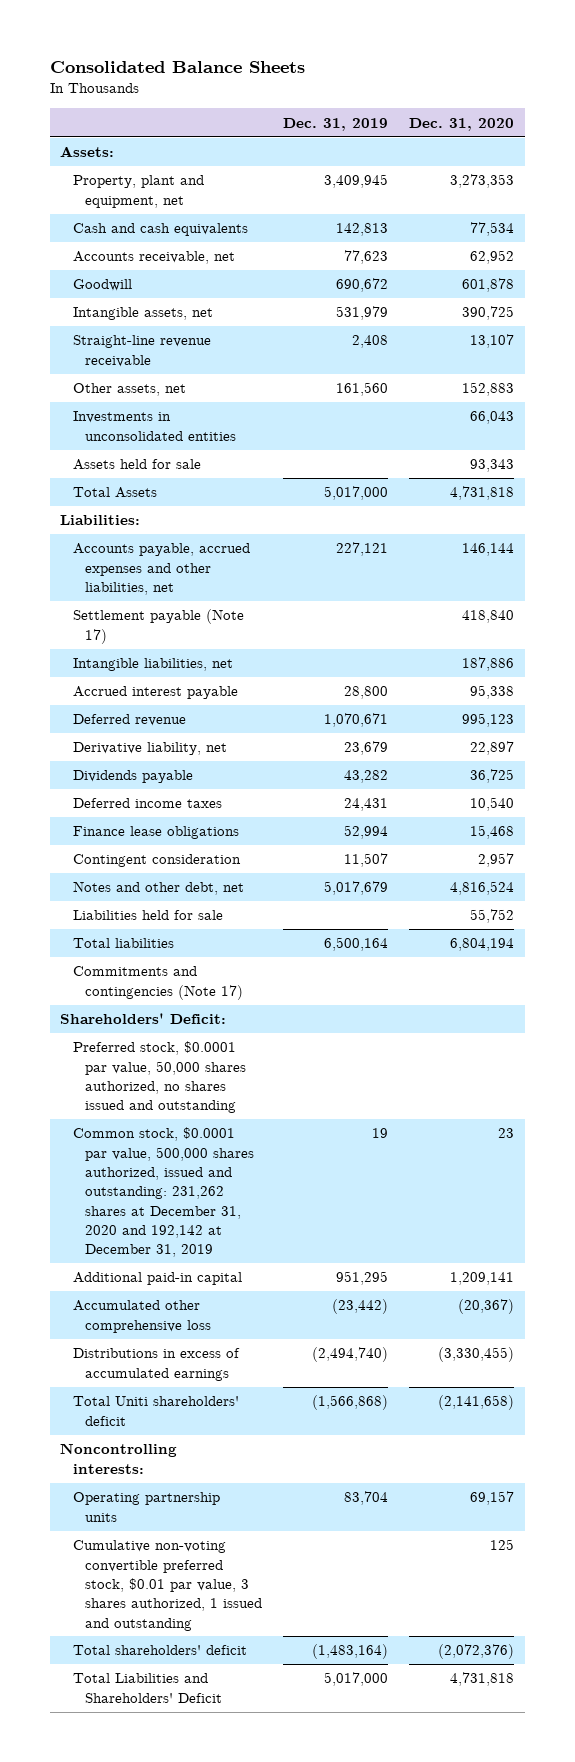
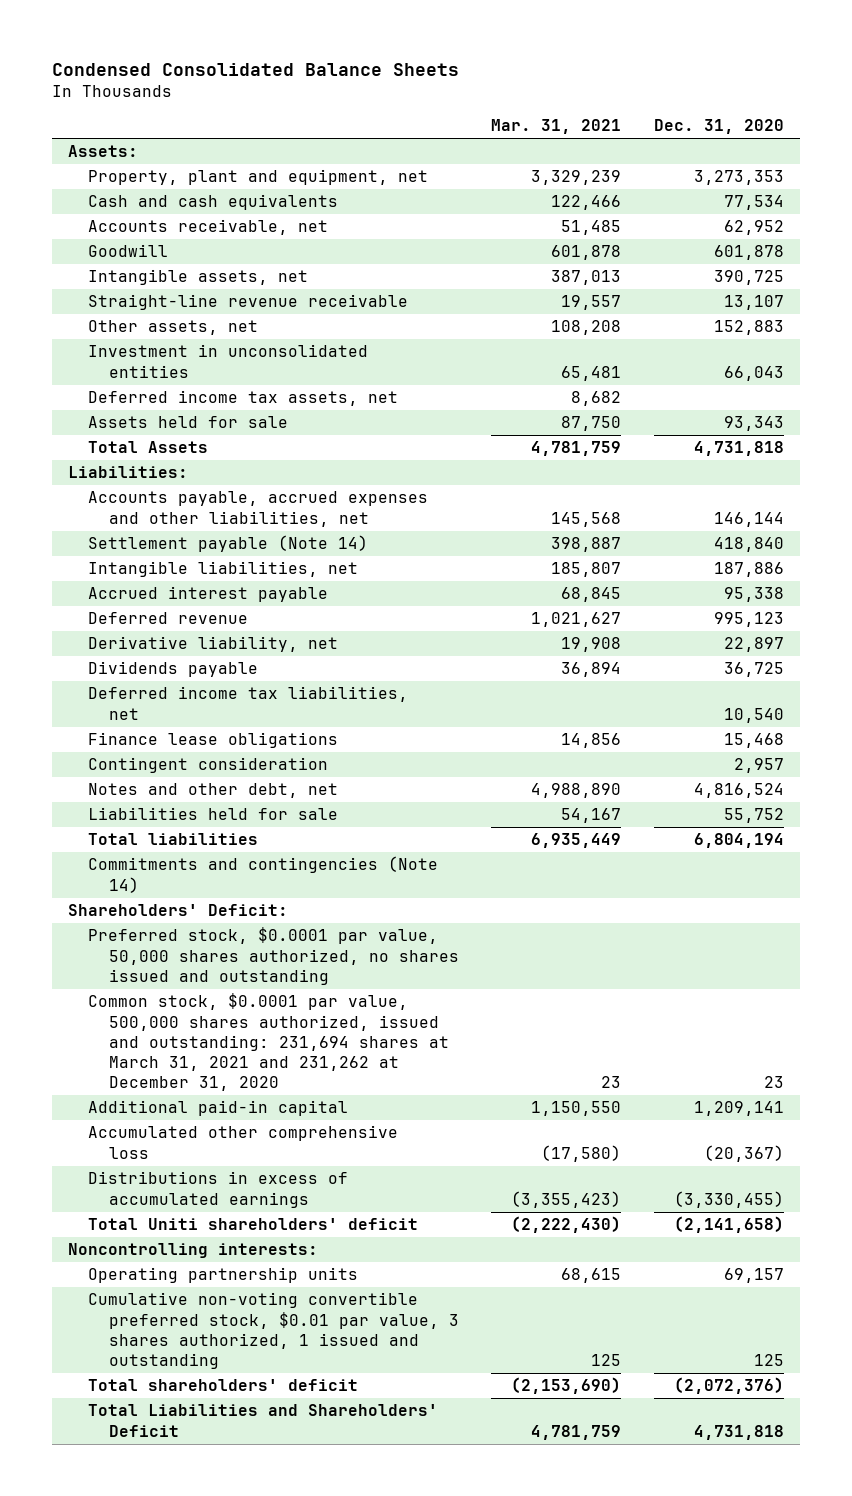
- Consolidated Balance Sheets
+ Condensed Consolidated Balance Sheets
- | Dec. 31, 2019 | Dec. 31, 2020
+ | Mar. 31, 2021 | Dec. 31, 2020
- Investments in unconsolidated entities | | 66,043
+ Investment in unconsolidated entities | 65,481 | 66,043
+ Deferred income tax assets, net | 8,682 |
- Settlement payable (Note 17) | | 418,840
+ Settlement payable (Note 14) | 398,887 | 418,840
- Deferred income taxes | 24,431 | 10,540
+ Deferred income tax liabilities, net | | 10,540
- Commitments and contingencies (Note 17)
+ Commitments and contingencies (Note 14)
- Common stock, $0.0001 par value, 500,000 shares authorized, issued and outstanding: 231,262 shares at December 31, 2020 and 192,142 at December 31, 2019 | 19 | 23
+ Common stock, $0.0001 par value, 500,000 shares authorized, issued and outstanding: 231,694 shares at March 31, 2021 and 231,262 at December 31, 2020 | 23 | 23

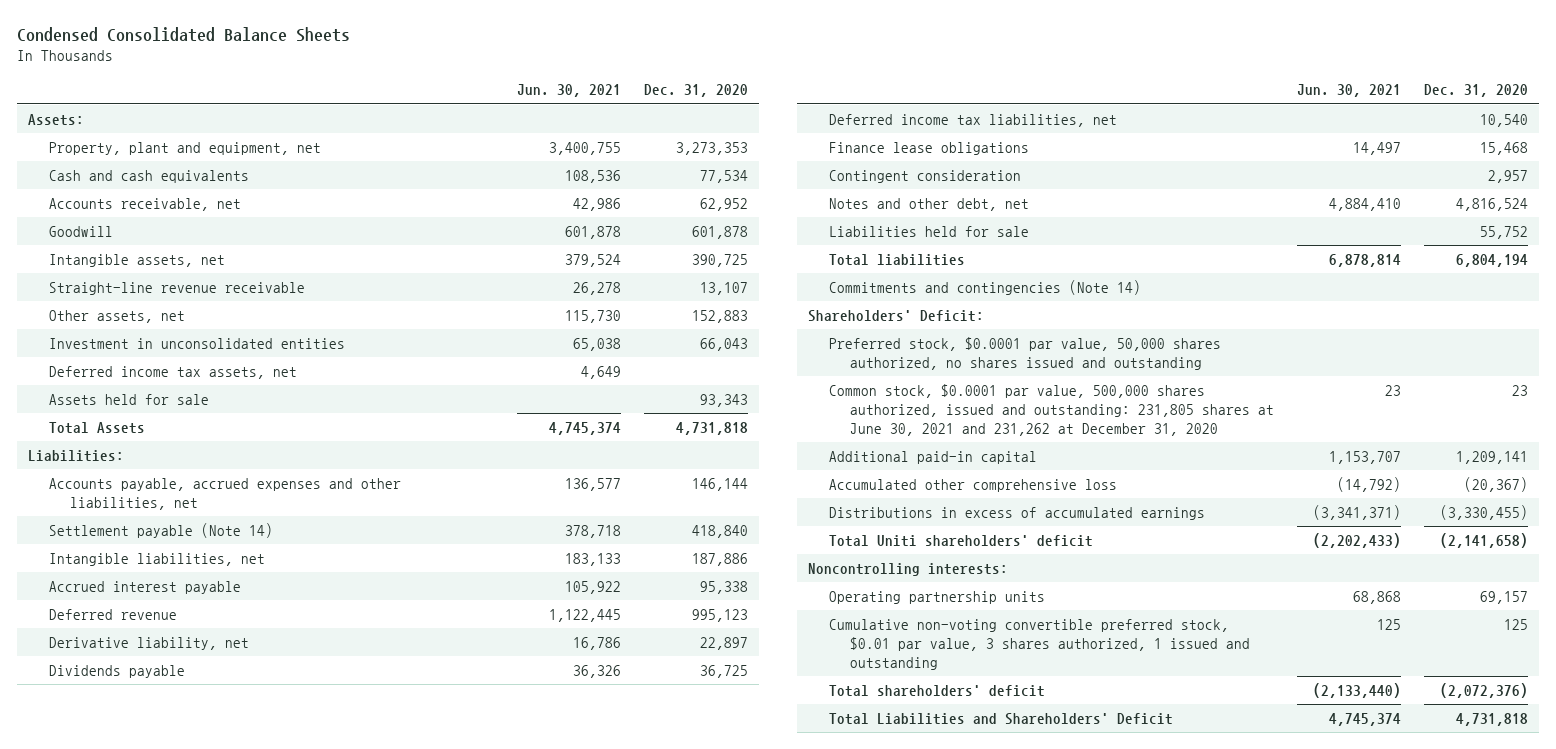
- | Mar. 31, 2021 | Dec. 31, 2020
+ | Jun. 30, 2021 | Dec. 31, 2020
- Common stock, $0.0001 par value, 500,000 shares authorized, issued and outstanding: 231,694 shares at March 31, 2021 and 231,262 at December 31, 2020 | 23 | 23
+ Common stock, $0.0001 par value, 500,000 shares authorized, issued and outstanding: 231,805 shares at June 30, 2021 and 231,262 at December 31, 2020 | 23 | 23

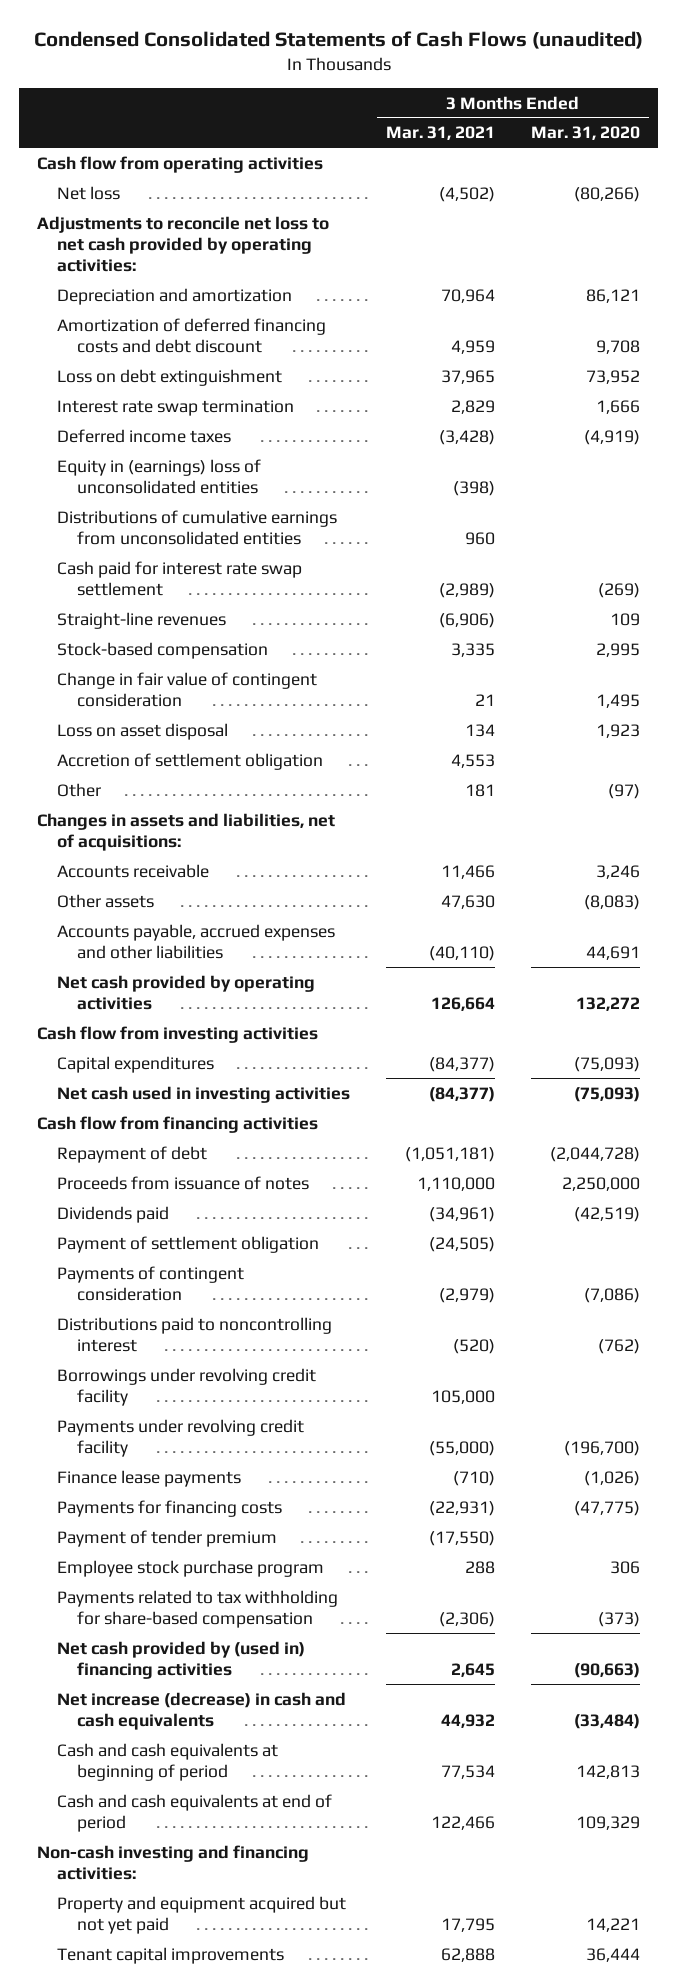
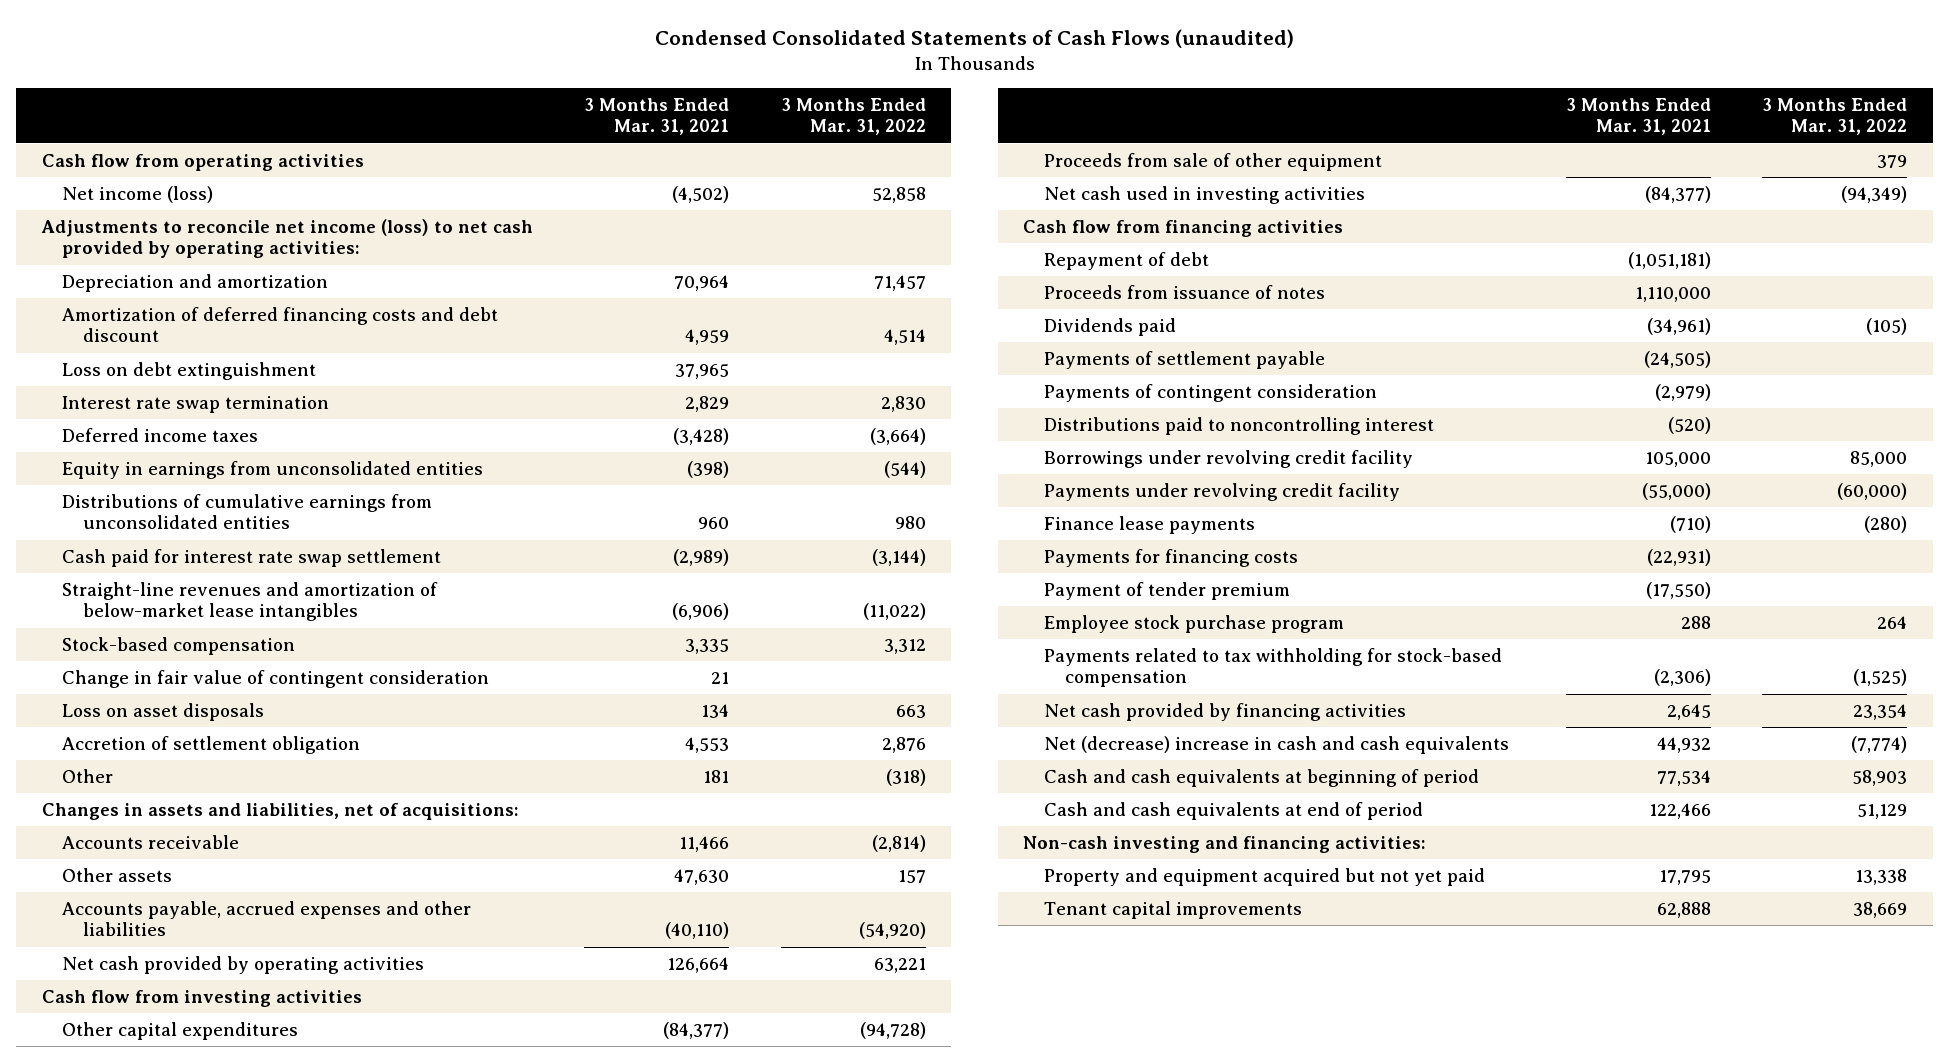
- | 3 Months Ended Mar. 31, 2021 | 3 Months Ended Mar. 31, 2020
+ | 3 Months Ended Mar. 31, 2021 | 3 Months Ended Mar. 31, 2022
- Net loss | (4,502) | (80,266)
- Adjustments to reconcile net loss to net cash provided by operating activities:
+ Net income (loss) | (4,502) | 52,858
+ Adjustments to reconcile net income (loss) to net cash provided by operating activities:
- Equity in (earnings) loss of unconsolidated entities | (398) |
+ Equity in earnings from unconsolidated entities | (398) | (544)
- Straight-line revenues | (6,906) | 109
+ Straight-line revenues and amortization of below-market lease intangibles | (6,906) | (11,022)
- Loss on asset disposal | 134 | 1,923
+ Loss on asset disposals | 134 | 663
- Capital expenditures | (84,377) | (75,093)
+ Other capital expenditures | (84,377) | (94,728)
+ Proceeds from sale of other equipment | | 379
- Payment of settlement obligation | (24,505) |
+ Payments of settlement payable | (24,505) |
- Payments related to tax withholding for share-based compensation | (2,306) | (373)
- Net cash provided by (used in) financing activities | 2,645 | (90,663)
- Net increase (decrease) in cash and cash equivalents | 44,932 | (33,484)
+ Payments related to tax withholding for stock-based compensation | (2,306) | (1,525)
+ Net cash provided by financing activities | 2,645 | 23,354
+ Net (decrease) increase in cash and cash equivalents | 44,932 | (7,774)

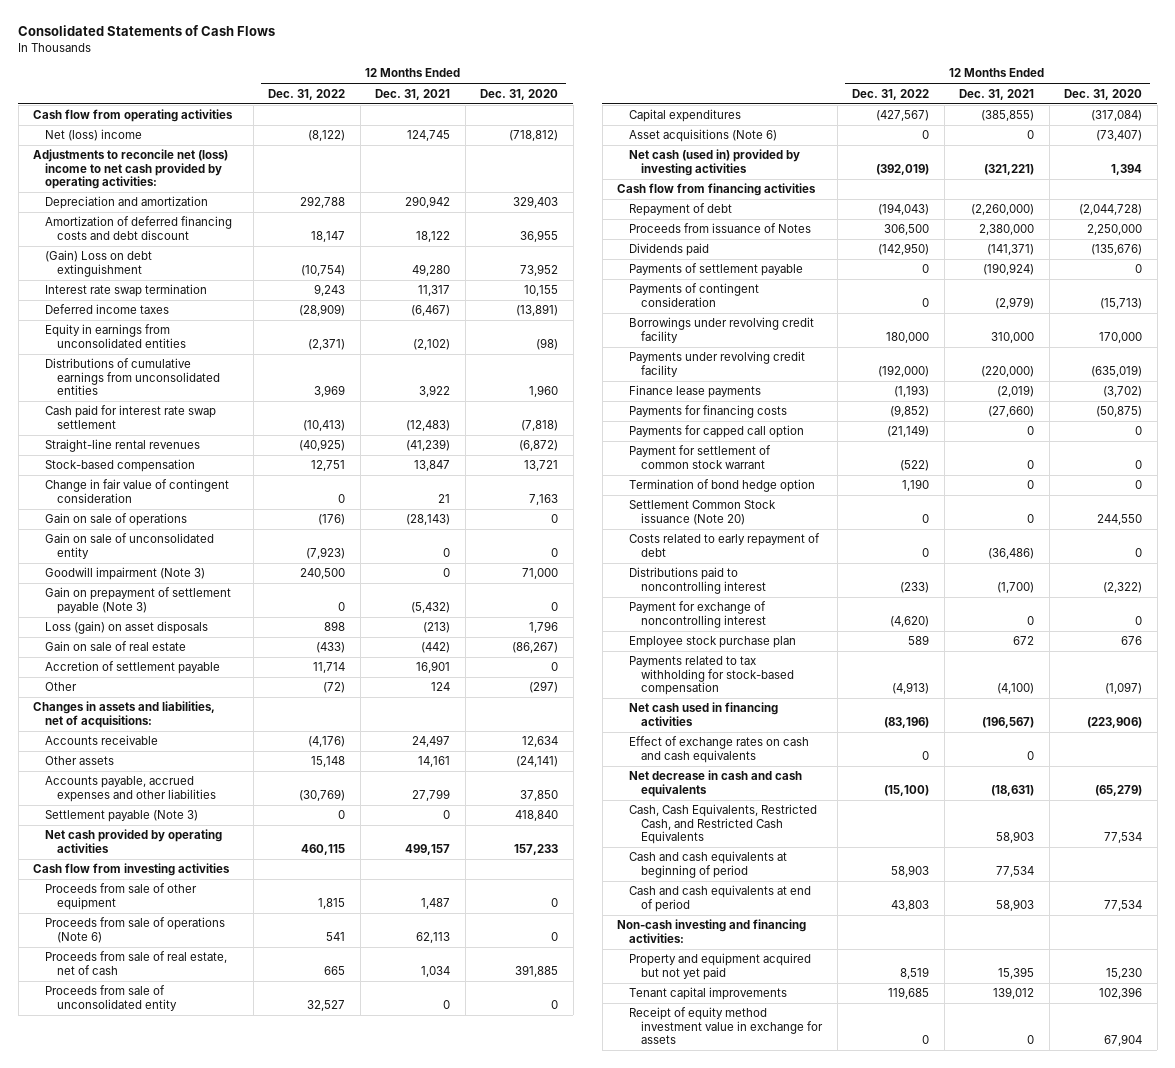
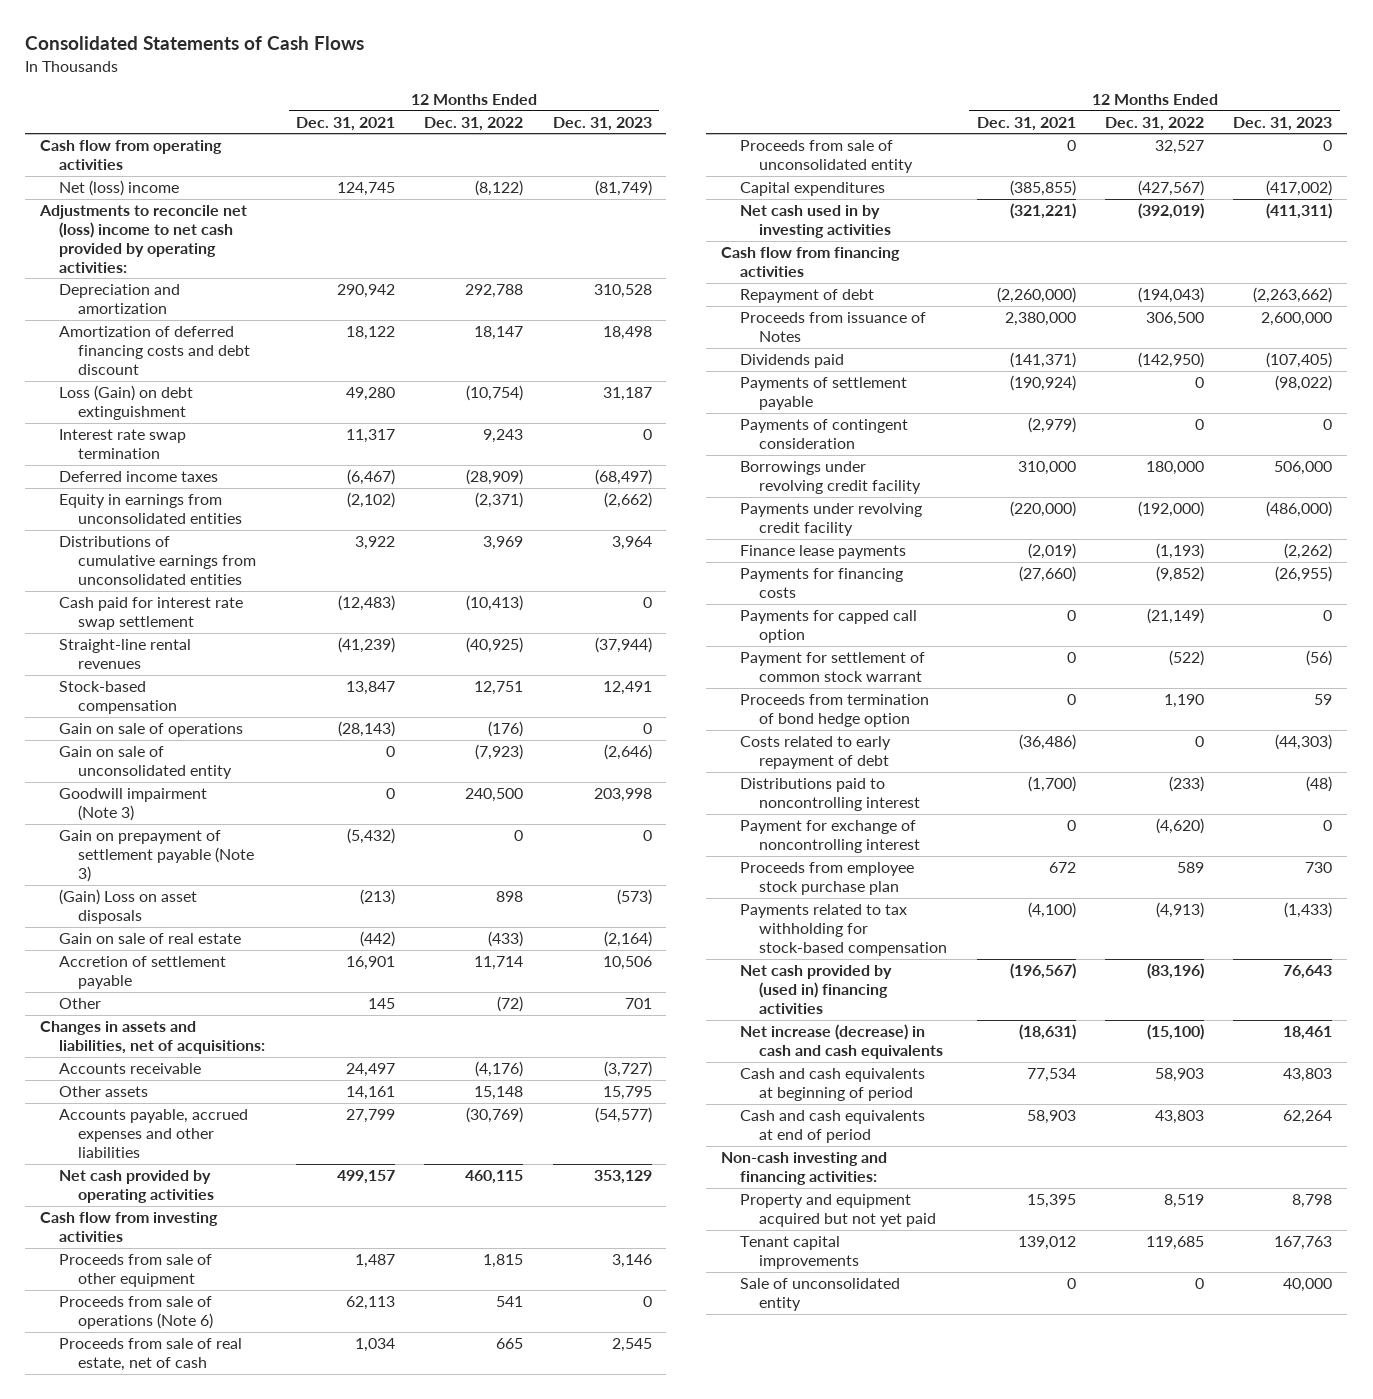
- | 12 Months Ended Dec. 31, 2022 | 12 Months Ended Dec. 31, 2021 | 12 Months Ended Dec. 31, 2020
+ | 12 Months Ended Dec. 31, 2021 | 12 Months Ended Dec. 31, 2022 | 12 Months Ended Dec. 31, 2023
- (Gain) Loss on debt extinguishment | (10,754) | 49,280 | 73,952
+ Loss (Gain) on debt extinguishment | 49,280 | (10,754) | 31,187
- Change in fair value of contingent consideration | 0 | 21 | 7,163
- Loss (gain) on asset disposals | 898 | (213) | 1,796
+ (Gain) Loss on asset disposals | (213) | 898 | (573)
- Other | (72) | 124 | (297)
+ Other | 145 | (72) | 701
- Settlement payable (Note 3) | 0 | 0 | 418,840
- Asset acquisitions (Note 6) | 0 | 0 | (73,407)
- Net cash (used in) provided by investing activities | (392,019) | (321,221) | 1,394
+ Net cash used in by investing activities | (321,221) | (392,019) | (411,311)
- Termination of bond hedge option | 1,190 | 0 | 0
- Settlement Common Stock issuance (Note 20) | 0 | 0 | 244,550
+ Proceeds from termination of bond hedge option | 0 | 1,190 | 59
- Employee stock purchase plan | 589 | 672 | 676
+ Proceeds from employee stock purchase plan | 672 | 589 | 730
- Net cash used in financing activities | (83,196) | (196,567) | (223,906)
- Effect of exchange rates on cash and cash equivalents | 0 | 0 |
- Net decrease in cash and cash equivalents | (15,100) | (18,631) | (65,279)
- Cash, Cash Equivalents, Restricted Cash, and Restricted Cash Equivalents | | 58,903 | 77,534
+ Net cash provided by (used in) financing activities | (196,567) | (83,196) | 76,643
+ Net increase (decrease) in cash and cash equivalents | (18,631) | (15,100) | 18,461
- Receipt of equity method investment value in exchange for assets | 0 | 0 | 67,904
+ Sale of unconsolidated entity | 0 | 0 | 40,000

